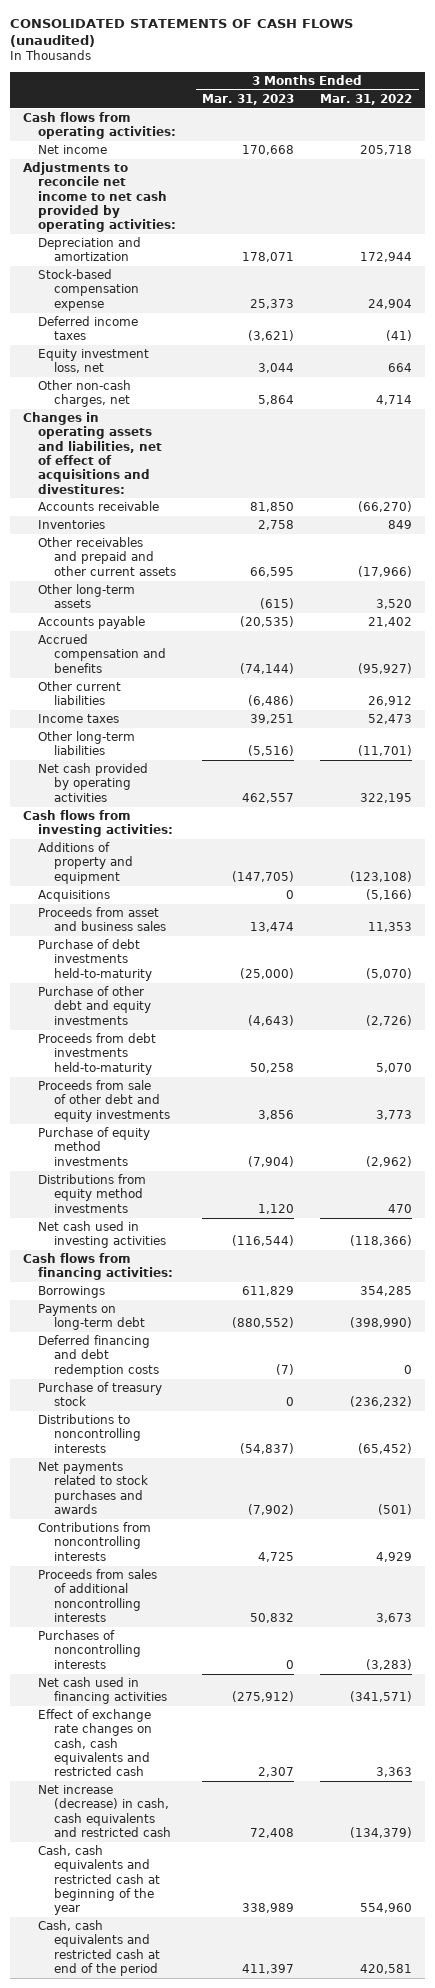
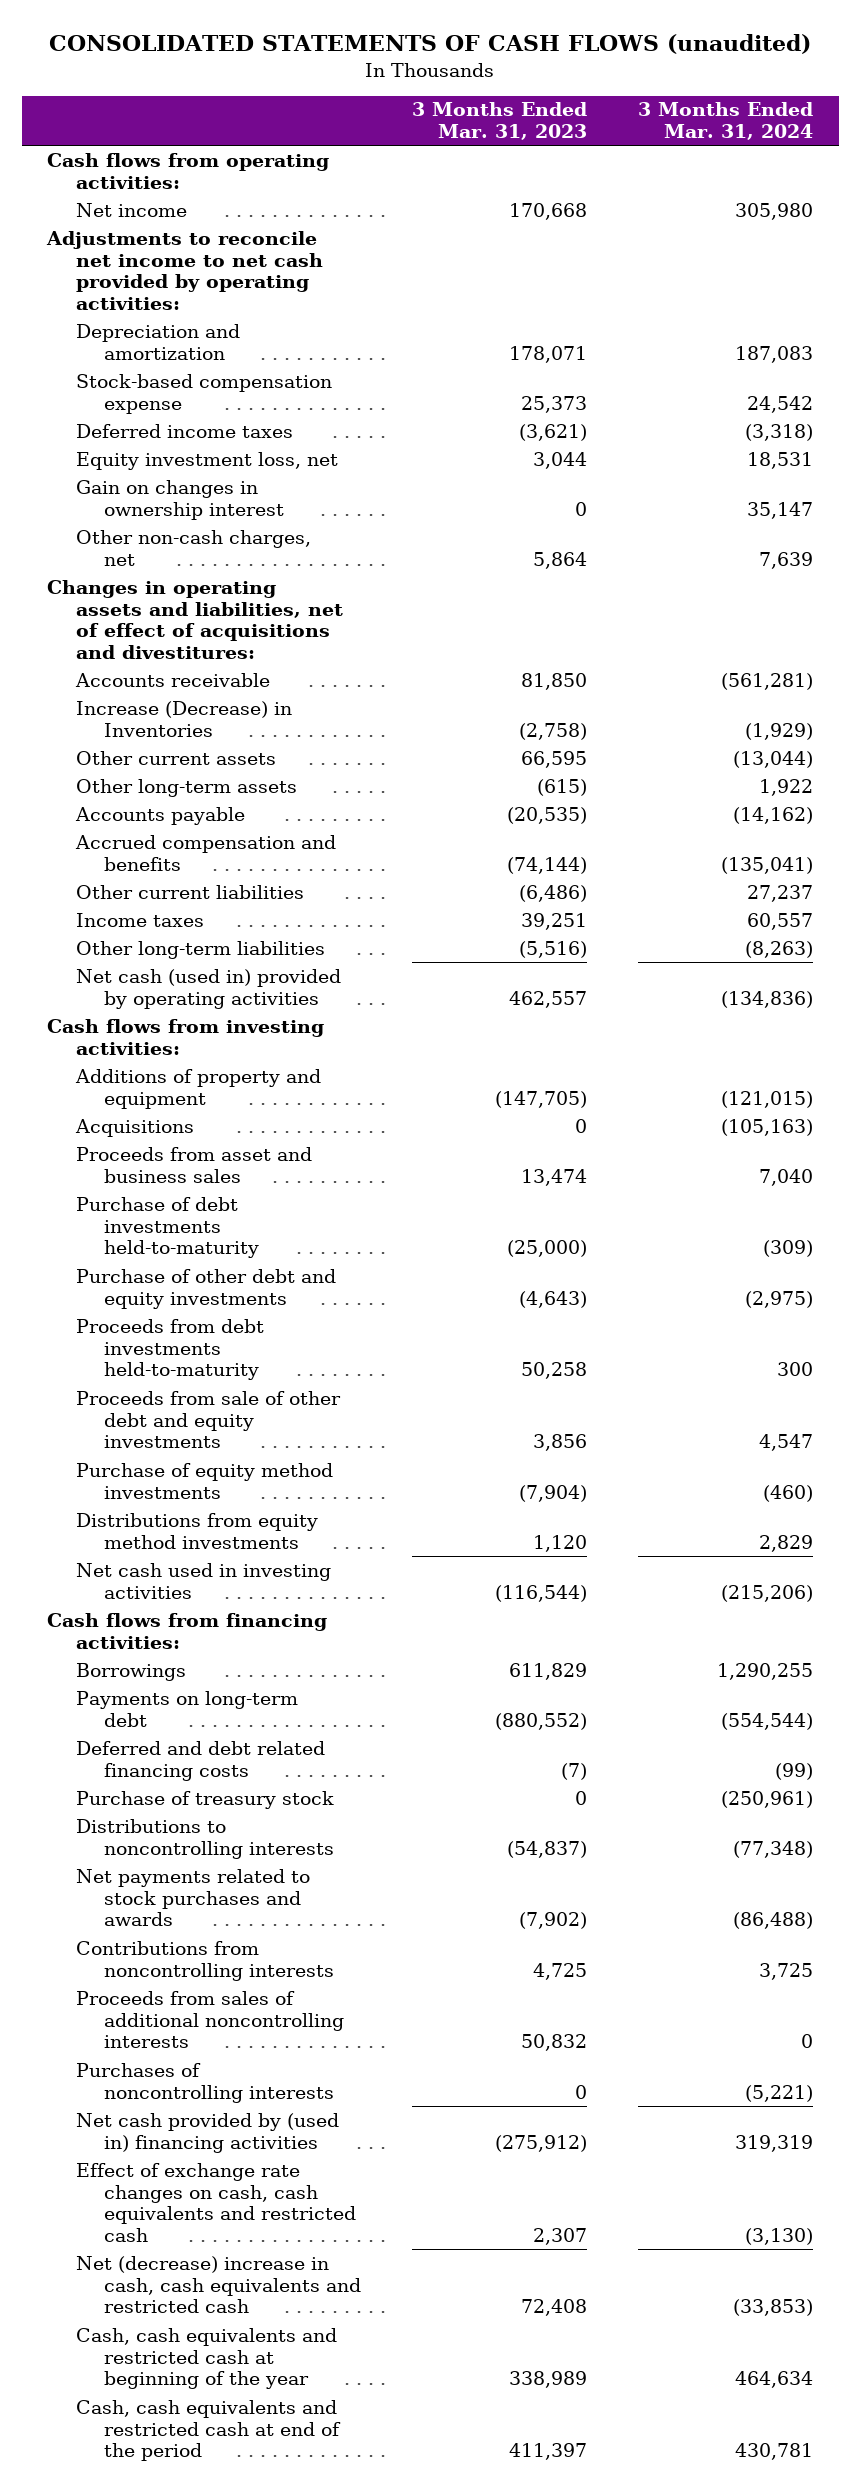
- | 3 Months Ended Mar. 31, 2023 | 3 Months Ended Mar. 31, 2022
+ | 3 Months Ended Mar. 31, 2023 | 3 Months Ended Mar. 31, 2024
+ Gain on changes in ownership interest | 0 | 35,147
- Inventories | 2,758 | 849
- Other receivables and prepaid and other current assets | 66,595 | (17,966)
+ Increase (Decrease) in Inventories | (2,758) | (1,929)
+ Other current assets | 66,595 | (13,044)
- Net cash provided by operating activities | 462,557 | 322,195
+ Net cash (used in) provided by operating activities | 462,557 | (134,836)
- Deferred financing and debt redemption costs | (7) | 0
+ Deferred and debt related financing costs | (7) | (99)
- Net cash used in financing activities | (275,912) | (341,571)
+ Net cash provided by (used in) financing activities | (275,912) | 319,319
- Net increase (decrease) in cash, cash equivalents and restricted cash | 72,408 | (134,379)
+ Net (decrease) increase in cash, cash equivalents and restricted cash | 72,408 | (33,853)

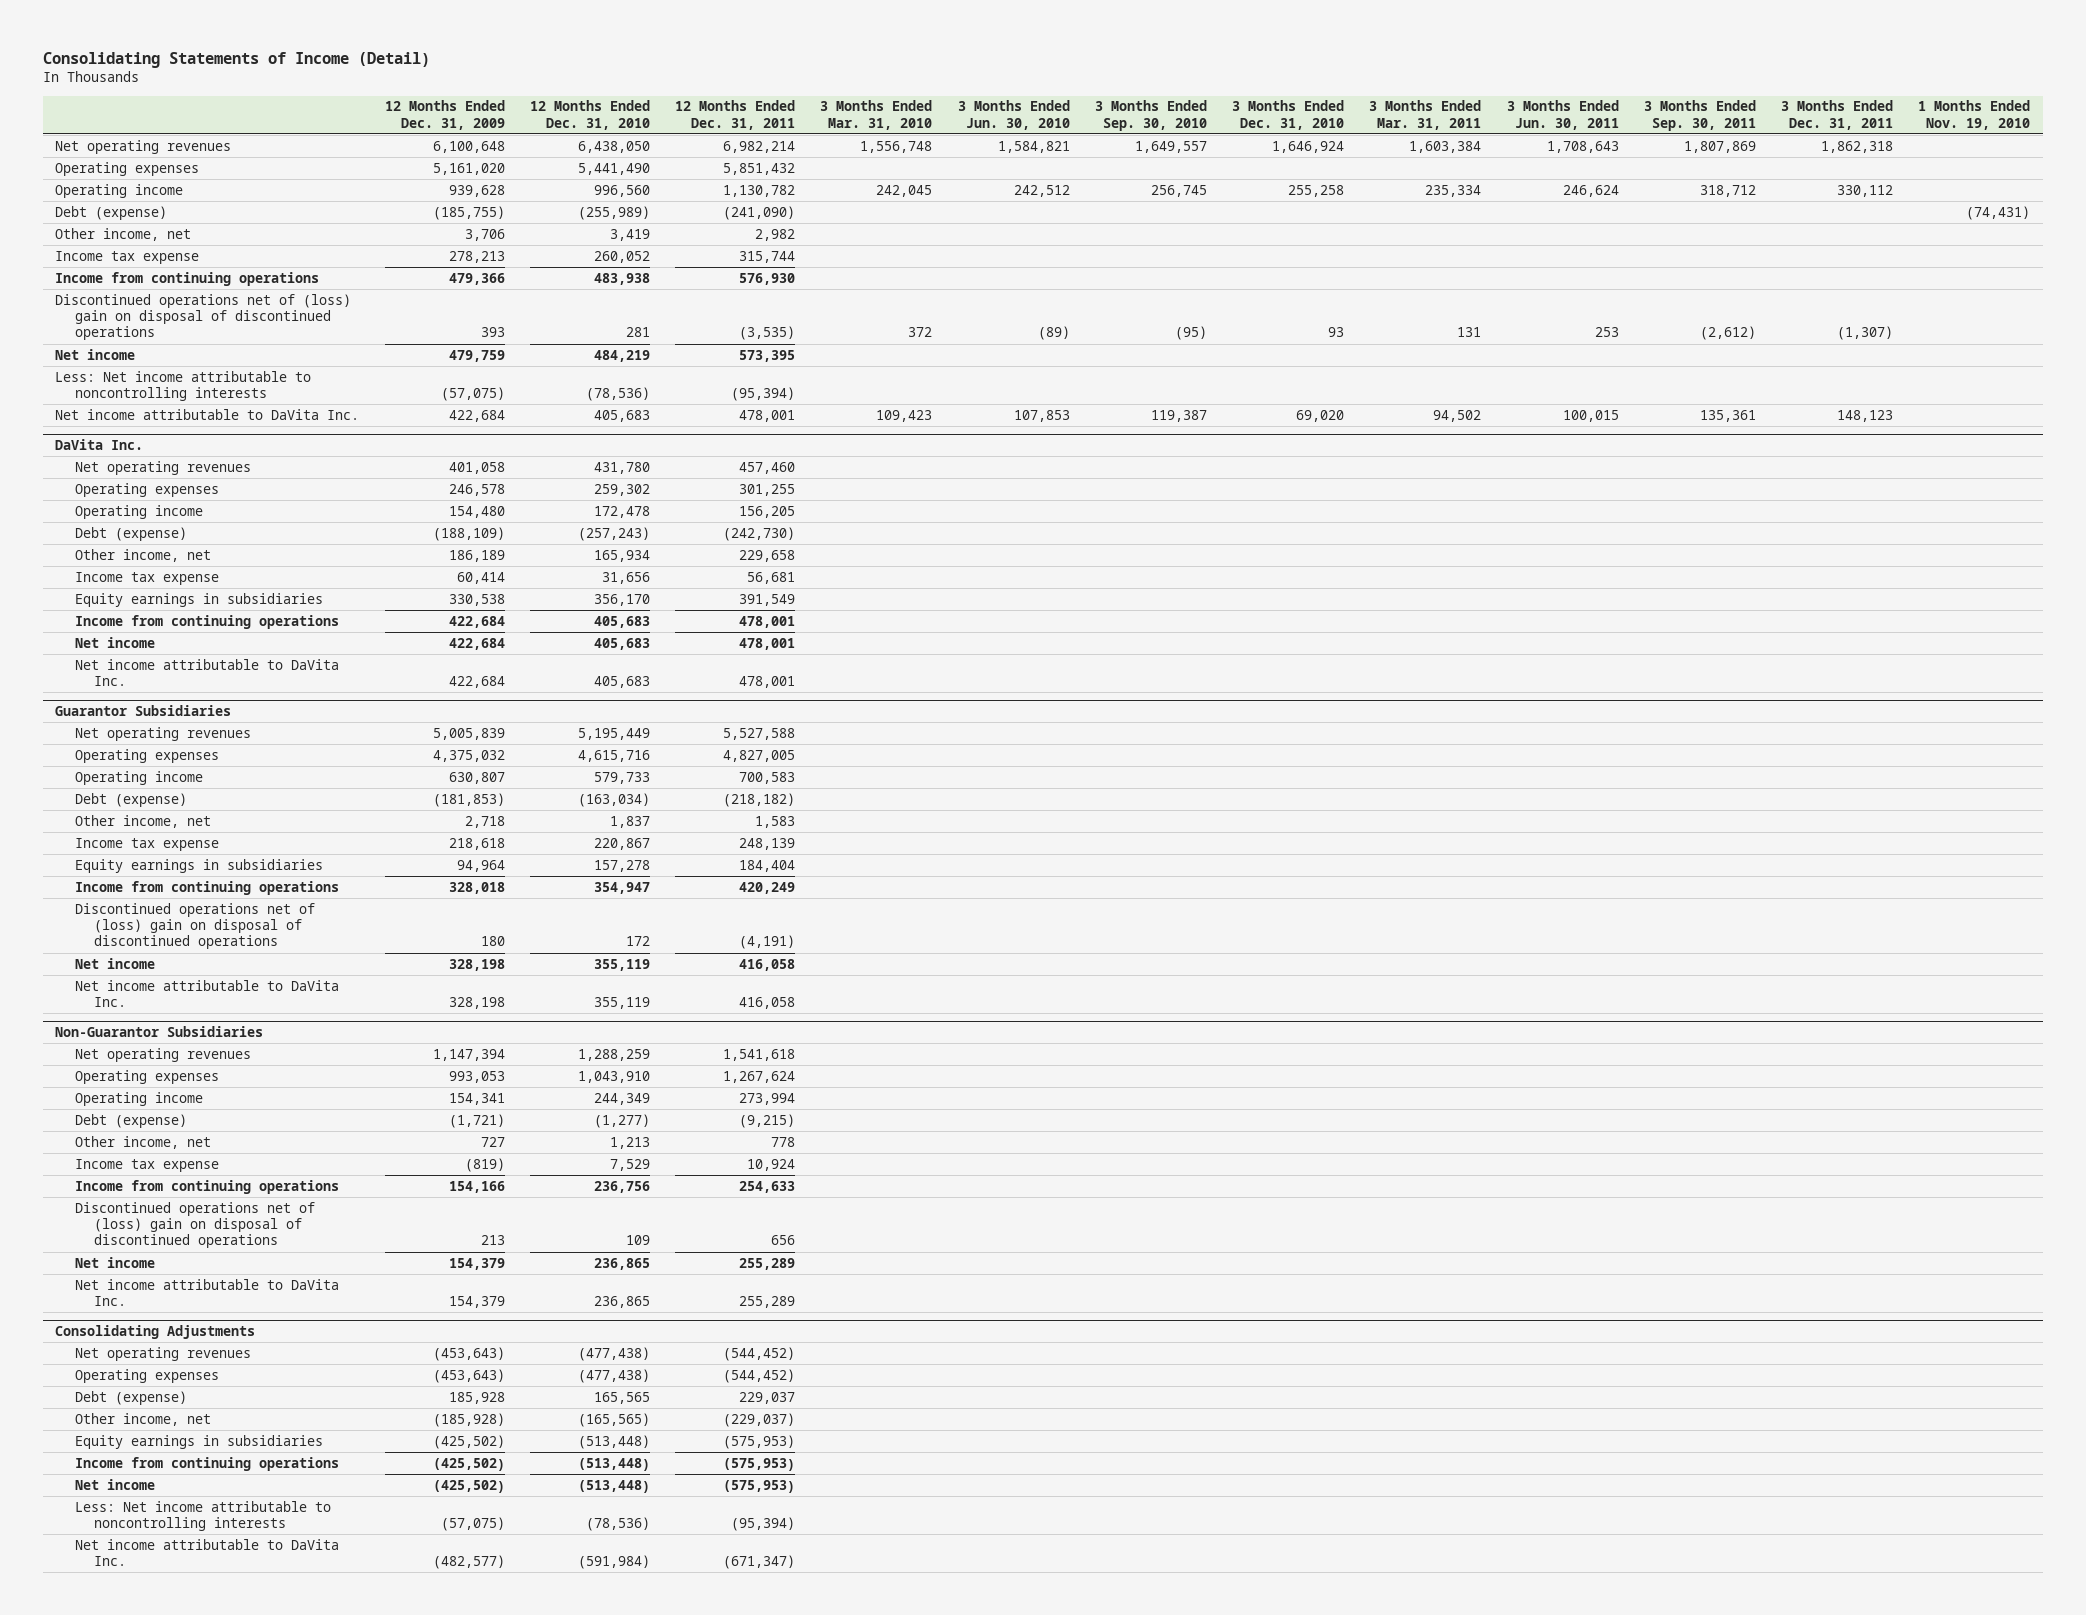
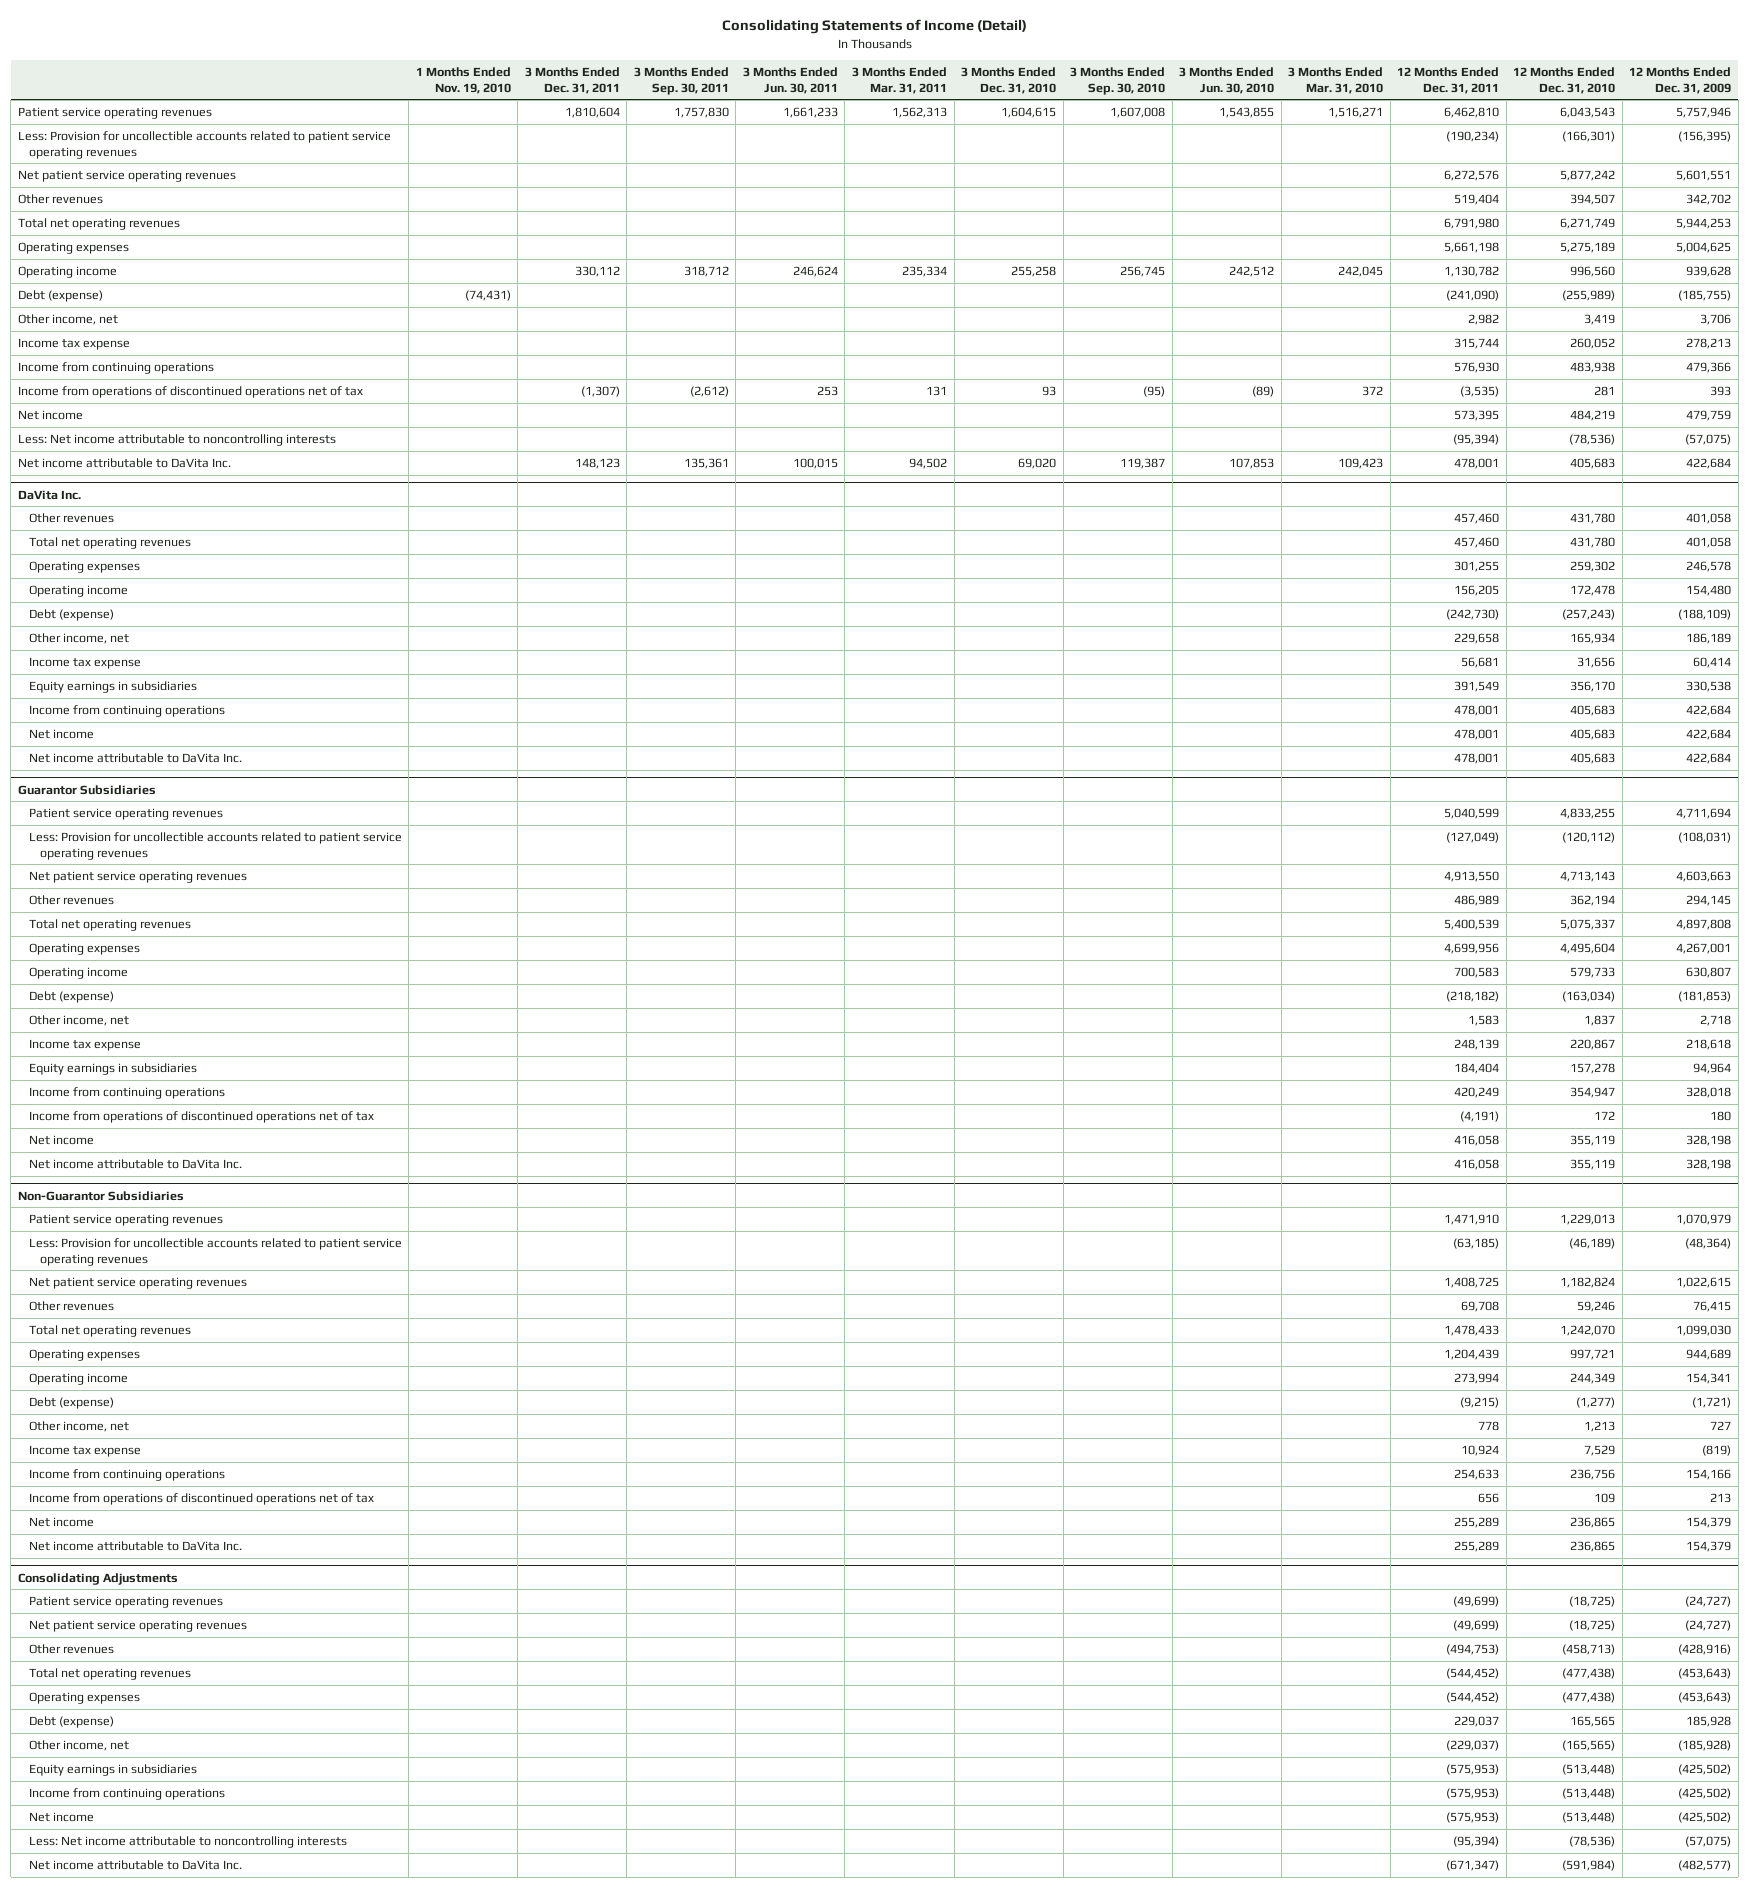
- | 12 Months Ended Dec. 31, 2009 | 12 Months Ended Dec. 31, 2010 | 12 Months Ended Dec. 31, 2011 | 3 Months Ended Mar. 31, 2010 | 3 Months Ended Jun. 30, 2010 | 3 Months Ended Sep. 30, 2010 | 3 Months Ended Dec. 31, 2010 | 3 Months Ended Mar. 31, 2011 | 3 Months Ended Jun. 30, 2011 | 3 Months Ended Sep. 30, 2011 | 3 Months Ended Dec. 31, 2011 | 1 Months Ended Nov. 19, 2010
+ | 1 Months Ended Nov. 19, 2010 | 3 Months Ended Dec. 31, 2011 | 3 Months Ended Sep. 30, 2011 | 3 Months Ended Jun. 30, 2011 | 3 Months Ended Mar. 31, 2011 | 3 Months Ended Dec. 31, 2010 | 3 Months Ended Sep. 30, 2010 | 3 Months Ended Jun. 30, 2010 | 3 Months Ended Mar. 31, 2010 | 12 Months Ended Dec. 31, 2011 | 12 Months Ended Dec. 31, 2010 | 12 Months Ended Dec. 31, 2009
- Net operating revenues | 6,100,648 | 6,438,050 | 6,982,214 | 1,556,748 | 1,584,821 | 1,649,557 | 1,646,924 | 1,603,384 | 1,708,643 | 1,807,869 | 1,862,318 |
- Operating expenses | 5,161,020 | 5,441,490 | 5,851,432 | | | | | | | | |
+ Patient service operating revenues | | 1,810,604 | 1,757,830 | 1,661,233 | 1,562,313 | 1,604,615 | 1,607,008 | 1,543,855 | 1,516,271 | 6,462,810 | 6,043,543 | 5,757,946
+ Less: Provision for uncollectible accounts related to patient service operating revenues | | | | | | | | | | (190,234) | (166,301) | (156,395)
+ Net patient service operating revenues | | | | | | | | | | 6,272,576 | 5,877,242 | 5,601,551
+ Other revenues | | | | | | | | | | 519,404 | 394,507 | 342,702
+ Total net operating revenues | | | | | | | | | | 6,791,980 | 6,271,749 | 5,944,253
+ Operating expenses | | | | | | | | | | 5,661,198 | 5,275,189 | 5,004,625
- Discontinued operations net of (loss) gain on disposal of discontinued operations | 393 | 281 | (3,535) | 372 | (89) | (95) | 93 | 131 | 253 | (2,612) | (1,307) |
+ Income from operations of discontinued operations net of tax | | (1,307) | (2,612) | 253 | 131 | 93 | (95) | (89) | 372 | (3,535) | 281 | 393
@ DaVita Inc.
- Net operating revenues | 401,058 | 431,780 | 457,460 | | | | | | | | |
+ Other revenues | | | | | | | | | | 457,460 | 431,780 | 401,058
+ Total net operating revenues | | | | | | | | | | 457,460 | 431,780 | 401,058
@ Guarantor Subsidiaries
- Net operating revenues | 5,005,839 | 5,195,449 | 5,527,588 | | | | | | | | |
- Operating expenses | 4,375,032 | 4,615,716 | 4,827,005 | | | | | | | | |
+ Patient service operating revenues | | | | | | | | | | 5,040,599 | 4,833,255 | 4,711,694
+ Less: Provision for uncollectible accounts related to patient service operating revenues | | | | | | | | | | (127,049) | (120,112) | (108,031)
+ Net patient service operating revenues | | | | | | | | | | 4,913,550 | 4,713,143 | 4,603,663
+ Other revenues | | | | | | | | | | 486,989 | 362,194 | 294,145
+ Total net operating revenues | | | | | | | | | | 5,400,539 | 5,075,337 | 4,897,808
+ Operating expenses | | | | | | | | | | 4,699,956 | 4,495,604 | 4,267,001
- Discontinued operations net of (loss) gain on disposal of discontinued operations | 180 | 172 | (4,191) | | | | | | | | |
+ Income from operations of discontinued operations net of tax | | | | | | | | | | (4,191) | 172 | 180
@ Non-Guarantor Subsidiaries
- Net operating revenues | 1,147,394 | 1,288,259 | 1,541,618 | | | | | | | | |
- Operating expenses | 993,053 | 1,043,910 | 1,267,624 | | | | | | | | |
+ Patient service operating revenues | | | | | | | | | | 1,471,910 | 1,229,013 | 1,070,979
+ Less: Provision for uncollectible accounts related to patient service operating revenues | | | | | | | | | | (63,185) | (46,189) | (48,364)
+ Net patient service operating revenues | | | | | | | | | | 1,408,725 | 1,182,824 | 1,022,615
+ Other revenues | | | | | | | | | | 69,708 | 59,246 | 76,415
+ Total net operating revenues | | | | | | | | | | 1,478,433 | 1,242,070 | 1,099,030
+ Operating expenses | | | | | | | | | | 1,204,439 | 997,721 | 944,689
- Discontinued operations net of (loss) gain on disposal of discontinued operations | 213 | 109 | 656 | | | | | | | | |
+ Income from operations of discontinued operations net of tax | | | | | | | | | | 656 | 109 | 213
@ Consolidating Adjustments
- Net operating revenues | (453,643) | (477,438) | (544,452) | | | | | | | | |
+ Patient service operating revenues | | | | | | | | | | (49,699) | (18,725) | (24,727)
+ Net patient service operating revenues | | | | | | | | | | (49,699) | (18,725) | (24,727)
+ Other revenues | | | | | | | | | | (494,753) | (458,713) | (428,916)
+ Total net operating revenues | | | | | | | | | | (544,452) | (477,438) | (453,643)

